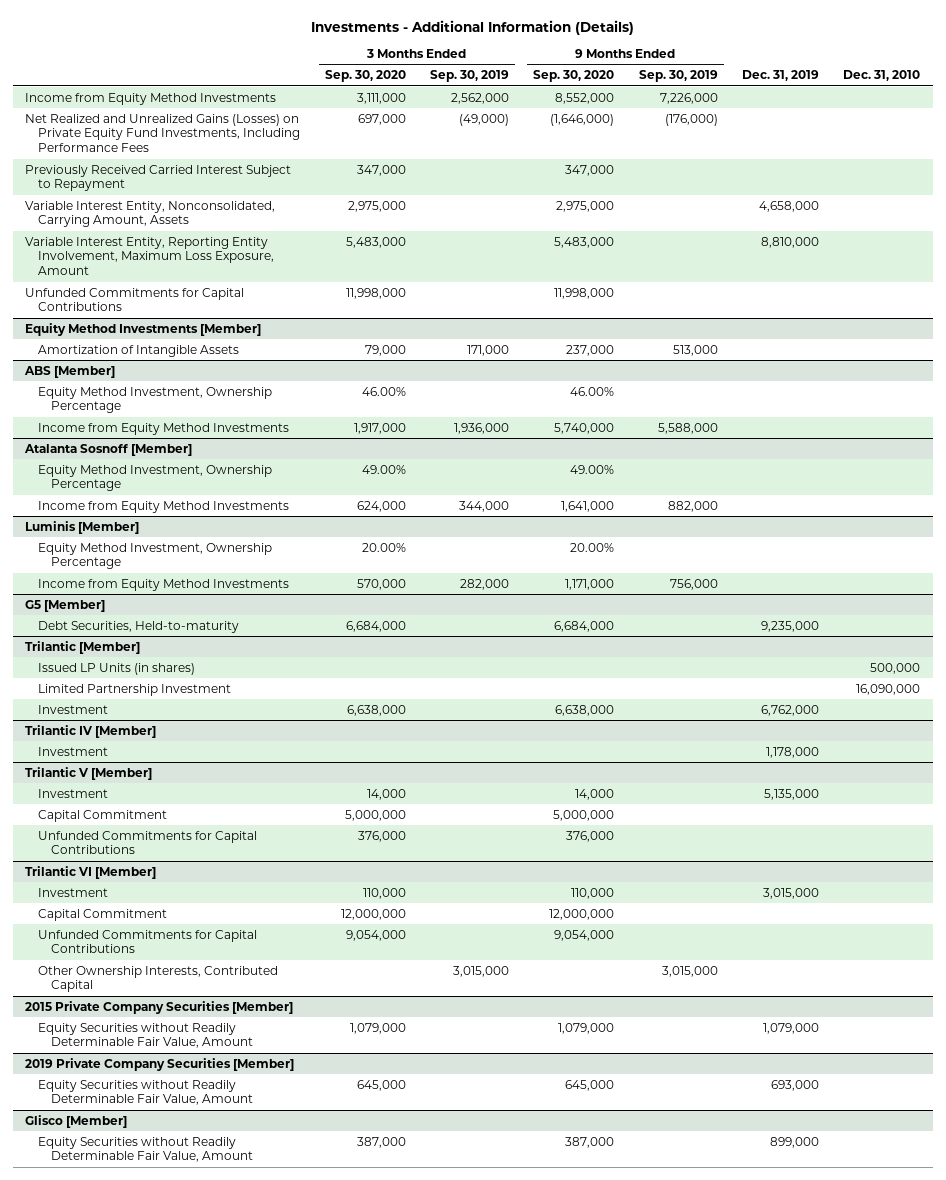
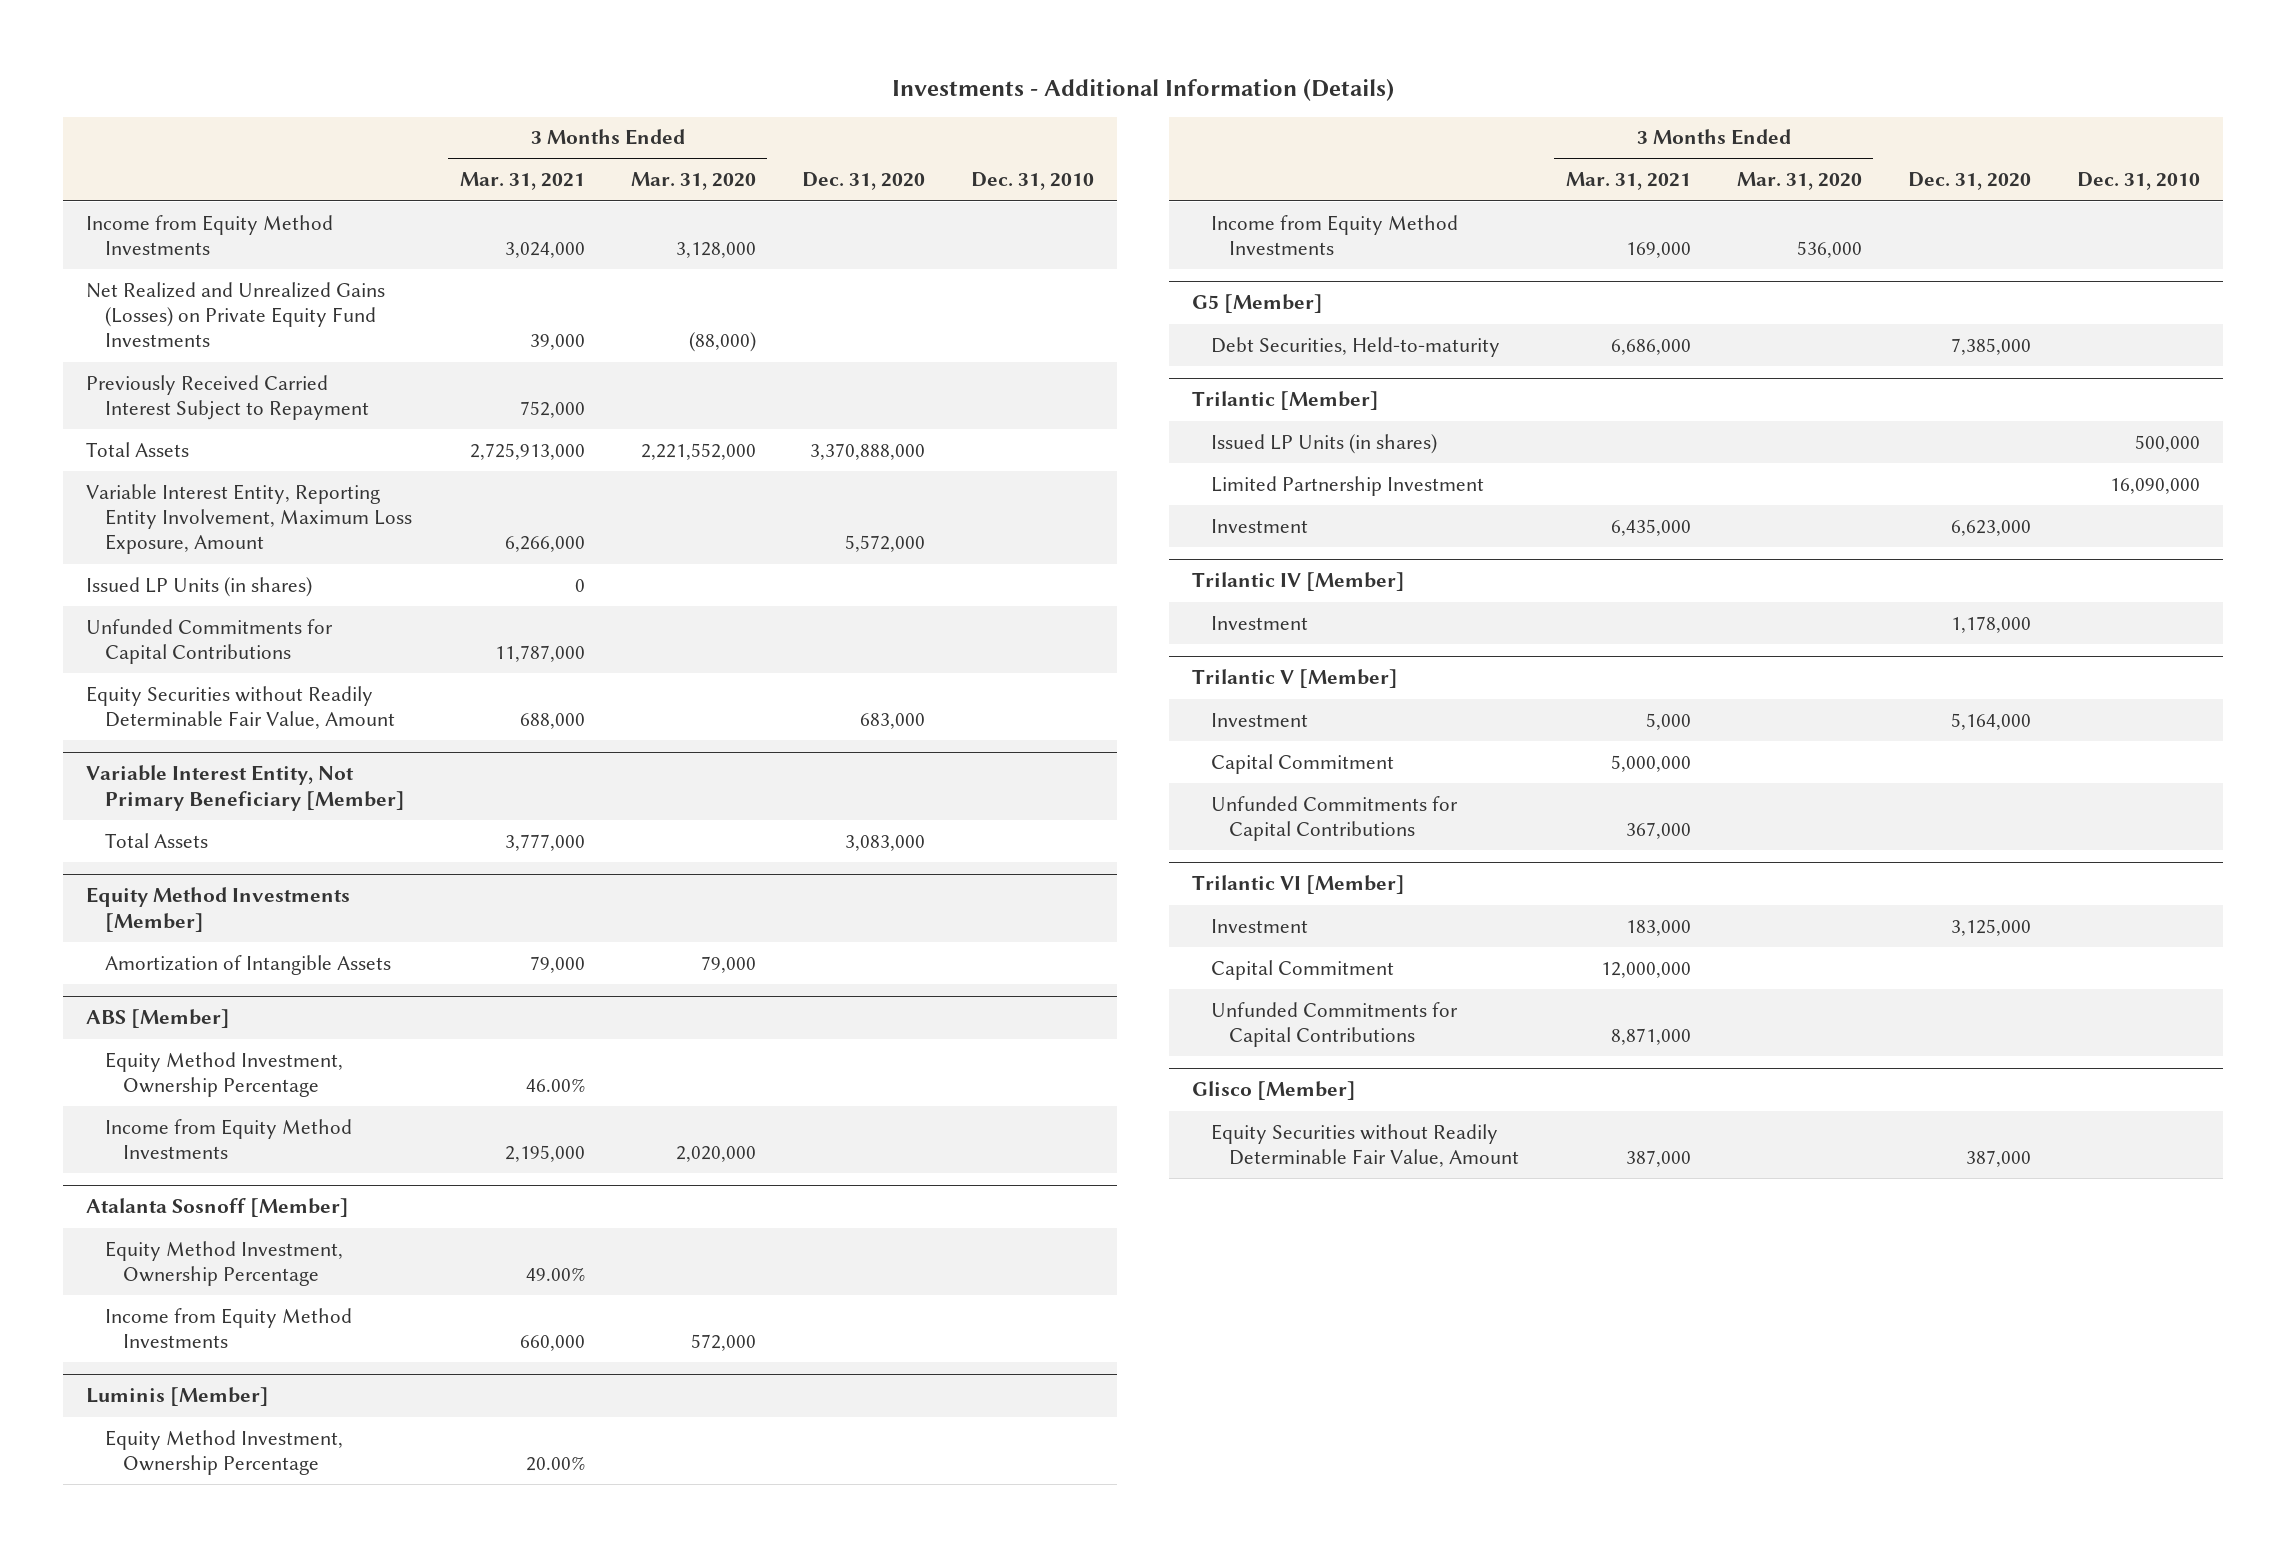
- | 3 Months Ended Sep. 30, 2020 | 3 Months Ended Sep. 30, 2019 | 9 Months Ended Sep. 30, 2020 | 9 Months Ended Sep. 30, 2019 | Dec. 31, 2019 | Dec. 31, 2010
+ | 3 Months Ended Mar. 31, 2021 | 3 Months Ended Mar. 31, 2020 | Dec. 31, 2020 | Dec. 31, 2010
- Net Realized and Unrealized Gains (Losses) on Private Equity Fund Investments, Including Performance Fees | 697,000 | (49,000) | (1,646,000) | (176,000) | |
+ Net Realized and Unrealized Gains (Losses) on Private Equity Fund Investments | 39,000 | (88,000) | |
- Variable Interest Entity, Nonconsolidated, Carrying Amount, Assets | 2,975,000 | | 2,975,000 | | 4,658,000 |
+ Total Assets | 2,725,913,000 | 2,221,552,000 | 3,370,888,000 |
+ Issued LP Units (in shares) | 0 | | |
+ Equity Securities without Readily Determinable Fair Value, Amount | 688,000 | | 683,000 |
+ Variable Interest Entity, Not Primary Beneficiary [Member]
+ Total Assets | 3,777,000 | | 3,083,000 |
@ Trilantic VI [Member]
- Other Ownership Interests, Contributed Capital | | 3,015,000 | | 3,015,000 | |
- 2015 Private Company Securities [Member]
- Equity Securities without Readily Determinable Fair Value, Amount | 1,079,000 | | 1,079,000 | | 1,079,000 |
- 2019 Private Company Securities [Member]
- Equity Securities without Readily Determinable Fair Value, Amount | 645,000 | | 645,000 | | 693,000 |

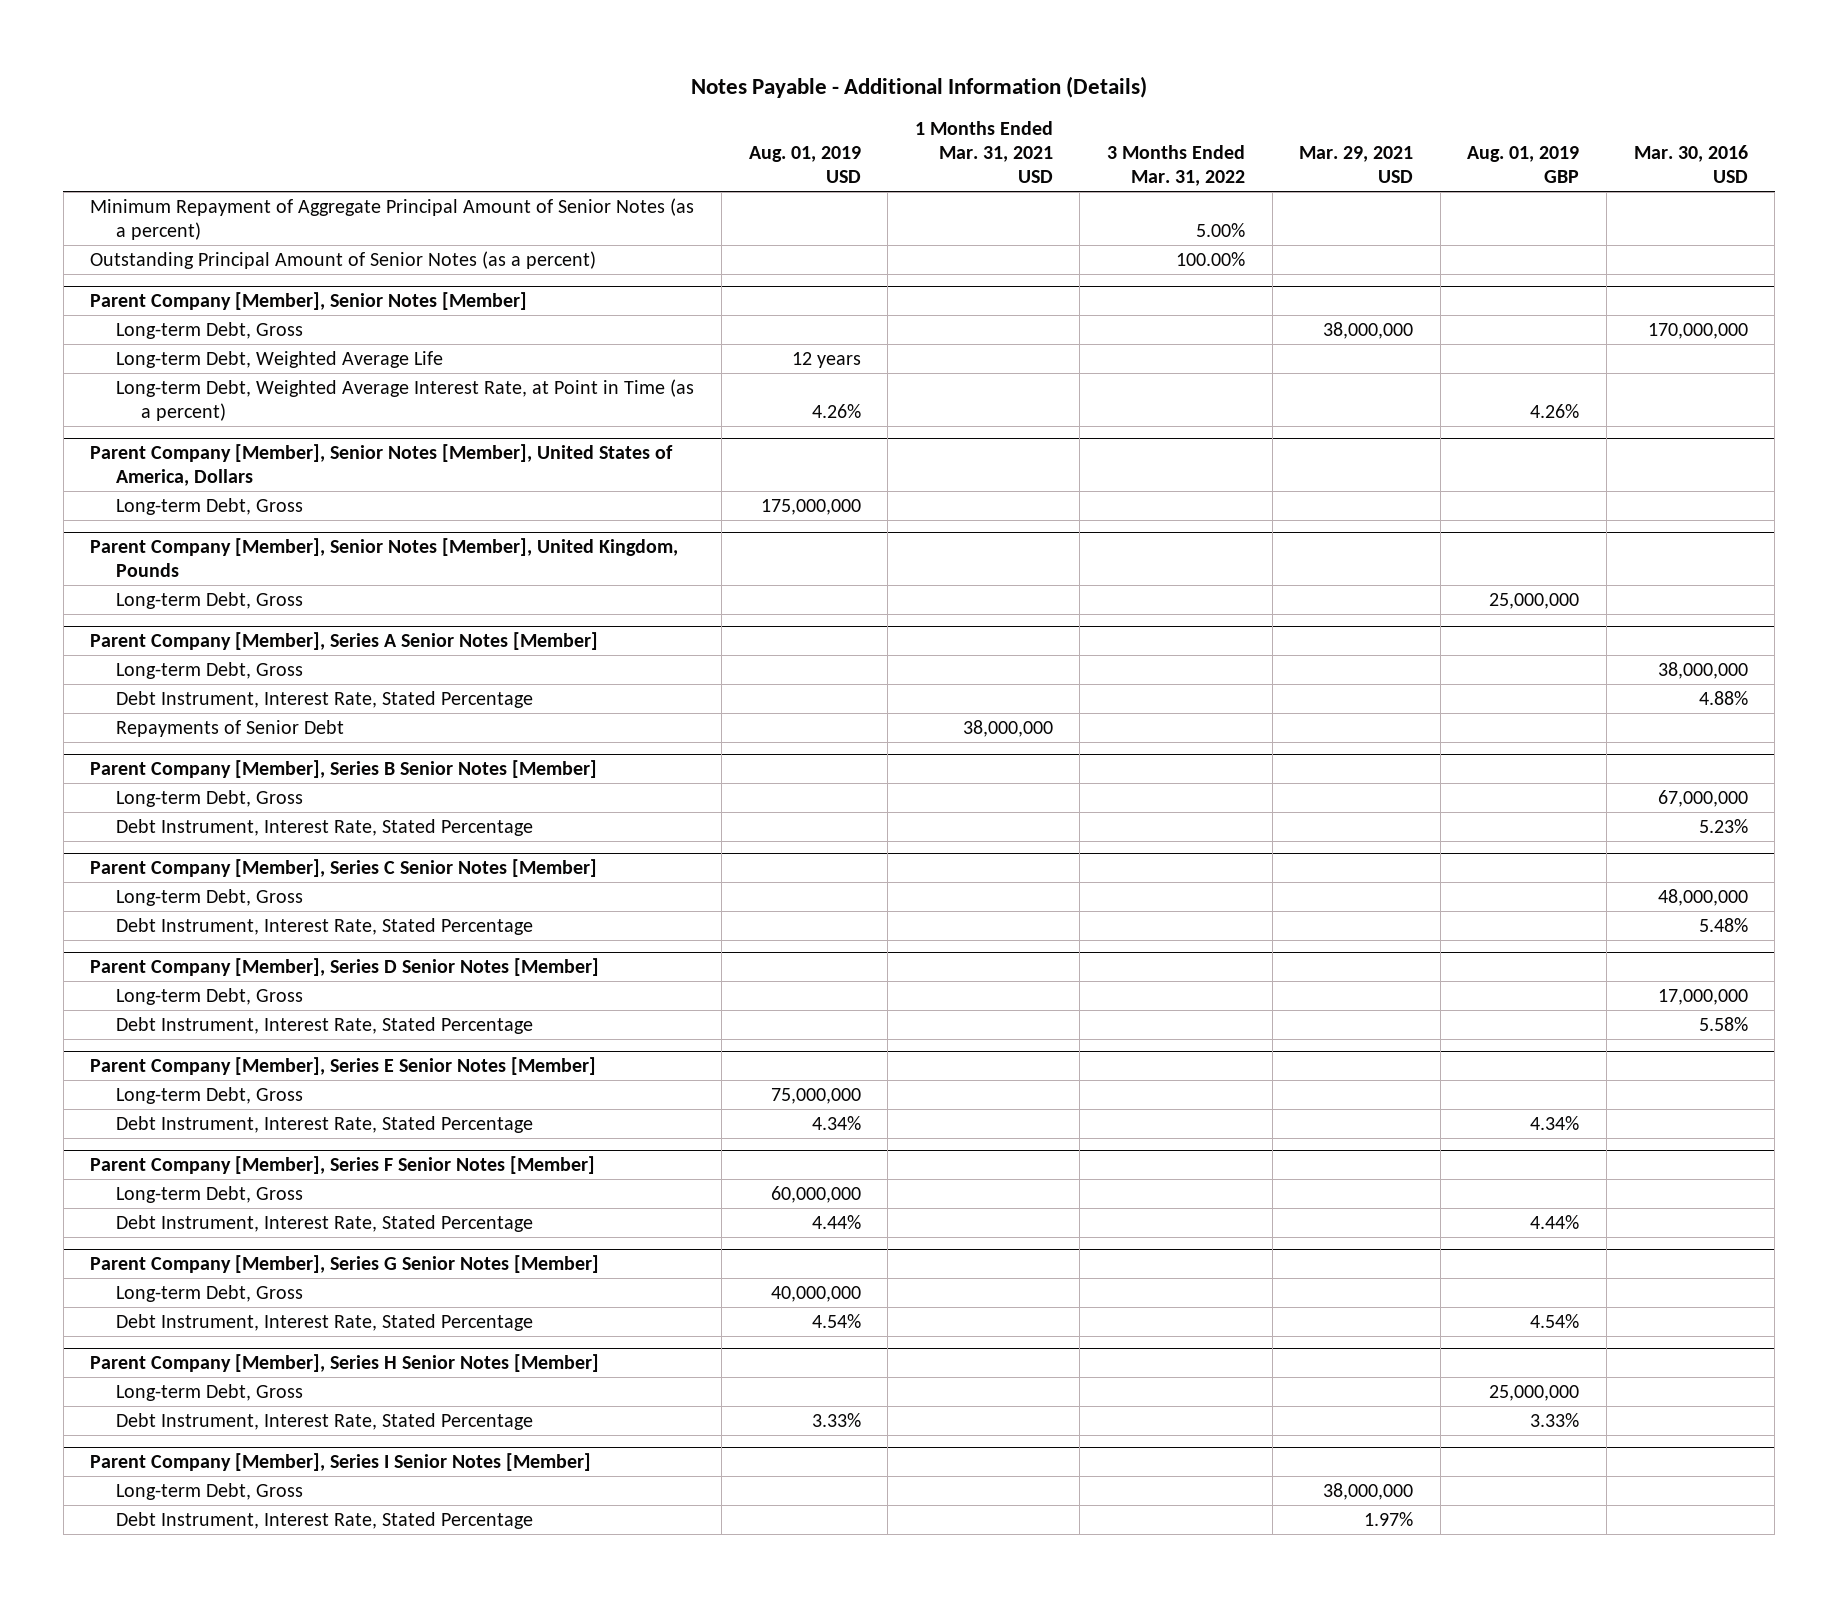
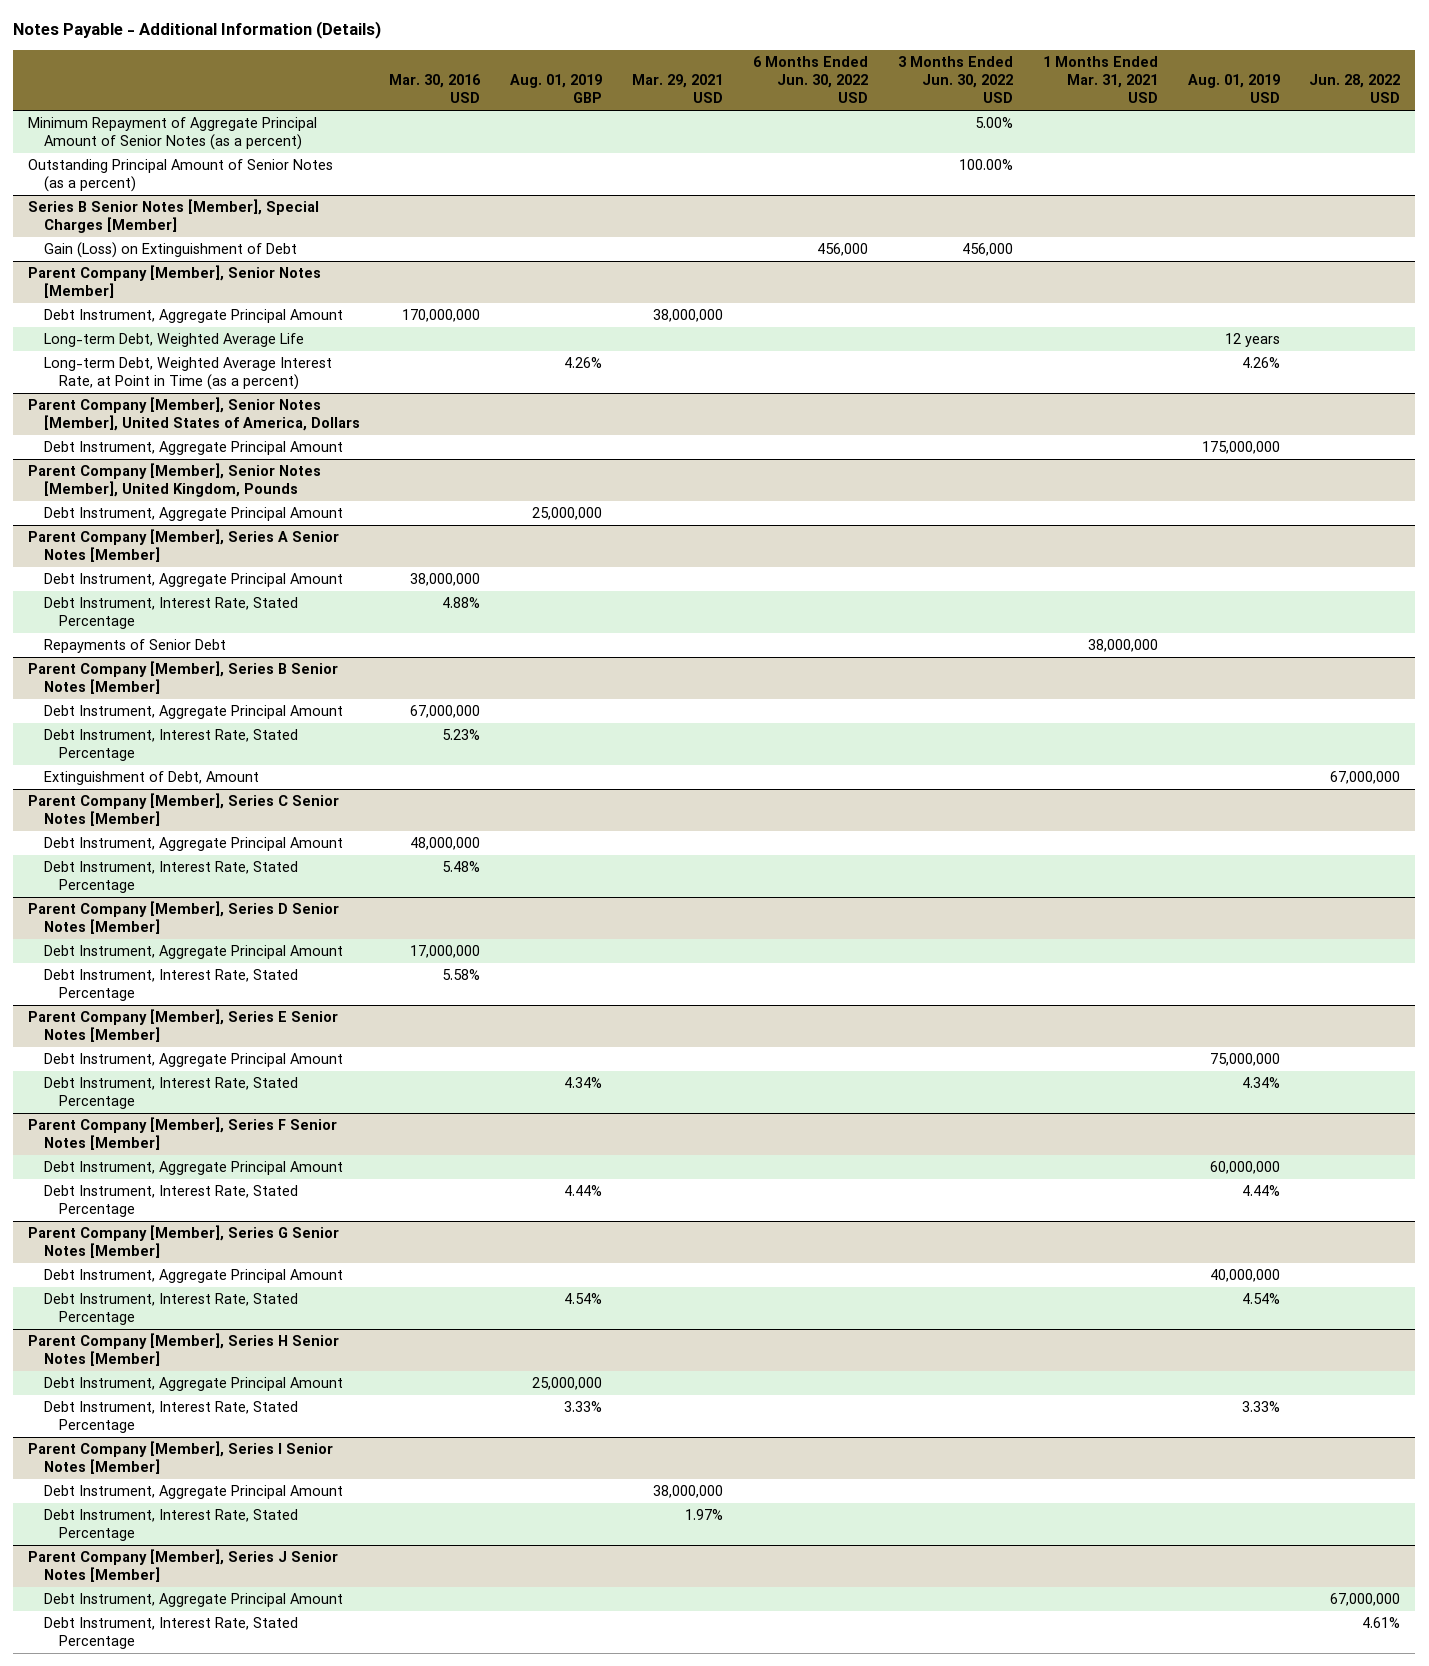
- | Aug. 01, 2019 USD | 1 Months Ended Mar. 31, 2021 USD | 3 Months Ended Mar. 31, 2022 | Mar. 29, 2021 USD | Aug. 01, 2019 GBP | Mar. 30, 2016 USD
+ | Mar. 30, 2016 USD | Aug. 01, 2019 GBP | Mar. 29, 2021 USD | 6 Months Ended Jun. 30, 2022 USD | 3 Months Ended Jun. 30, 2022 USD | 1 Months Ended Mar. 31, 2021 USD | Aug. 01, 2019 USD | Jun. 28, 2022 USD
+ Series B Senior Notes [Member], Special Charges [Member]
+ Gain (Loss) on Extinguishment of Debt | | | | 456,000 | 456,000 | | |
@ Parent Company [Member], Senior Notes [Member]
- Long-term Debt, Gross | | | | 38,000,000 | | 170,000,000
+ Debt Instrument, Aggregate Principal Amount | 170,000,000 | | 38,000,000 | | | | |
@ Parent Company [Member], Senior Notes [Member], United States of America, Dollars
- Long-term Debt, Gross | 175,000,000 | | | | |
+ Debt Instrument, Aggregate Principal Amount | | | | | | | 175,000,000 |
@ Parent Company [Member], Senior Notes [Member], United Kingdom, Pounds
- Long-term Debt, Gross | | | | | 25,000,000 |
+ Debt Instrument, Aggregate Principal Amount | | 25,000,000 | | | | | |
@ Parent Company [Member], Series A Senior Notes [Member]
- Long-term Debt, Gross | | | | | | 38,000,000
+ Debt Instrument, Aggregate Principal Amount | 38,000,000 | | | | | | |
@ Parent Company [Member], Series B Senior Notes [Member]
- Long-term Debt, Gross | | | | | | 67,000,000
+ Debt Instrument, Aggregate Principal Amount | 67,000,000 | | | | | | |
+ Extinguishment of Debt, Amount | | | | | | | | 67,000,000
@ Parent Company [Member], Series C Senior Notes [Member]
- Long-term Debt, Gross | | | | | | 48,000,000
+ Debt Instrument, Aggregate Principal Amount | 48,000,000 | | | | | | |
@ Parent Company [Member], Series D Senior Notes [Member]
- Long-term Debt, Gross | | | | | | 17,000,000
+ Debt Instrument, Aggregate Principal Amount | 17,000,000 | | | | | | |
@ Parent Company [Member], Series E Senior Notes [Member]
- Long-term Debt, Gross | 75,000,000 | | | | |
+ Debt Instrument, Aggregate Principal Amount | | | | | | | 75,000,000 |
@ Parent Company [Member], Series F Senior Notes [Member]
- Long-term Debt, Gross | 60,000,000 | | | | |
+ Debt Instrument, Aggregate Principal Amount | | | | | | | 60,000,000 |
@ Parent Company [Member], Series G Senior Notes [Member]
- Long-term Debt, Gross | 40,000,000 | | | | |
+ Debt Instrument, Aggregate Principal Amount | | | | | | | 40,000,000 |
@ Parent Company [Member], Series H Senior Notes [Member]
- Long-term Debt, Gross | | | | | 25,000,000 |
+ Debt Instrument, Aggregate Principal Amount | | 25,000,000 | | | | | |
@ Parent Company [Member], Series I Senior Notes [Member]
- Long-term Debt, Gross | | | | 38,000,000 | |
+ Debt Instrument, Aggregate Principal Amount | | | 38,000,000 | | | | |
+ Parent Company [Member], Series J Senior Notes [Member]
+ Debt Instrument, Aggregate Principal Amount | | | | | | | | 67,000,000
+ Debt Instrument, Interest Rate, Stated Percentage | | | | | | | | 4.61%

